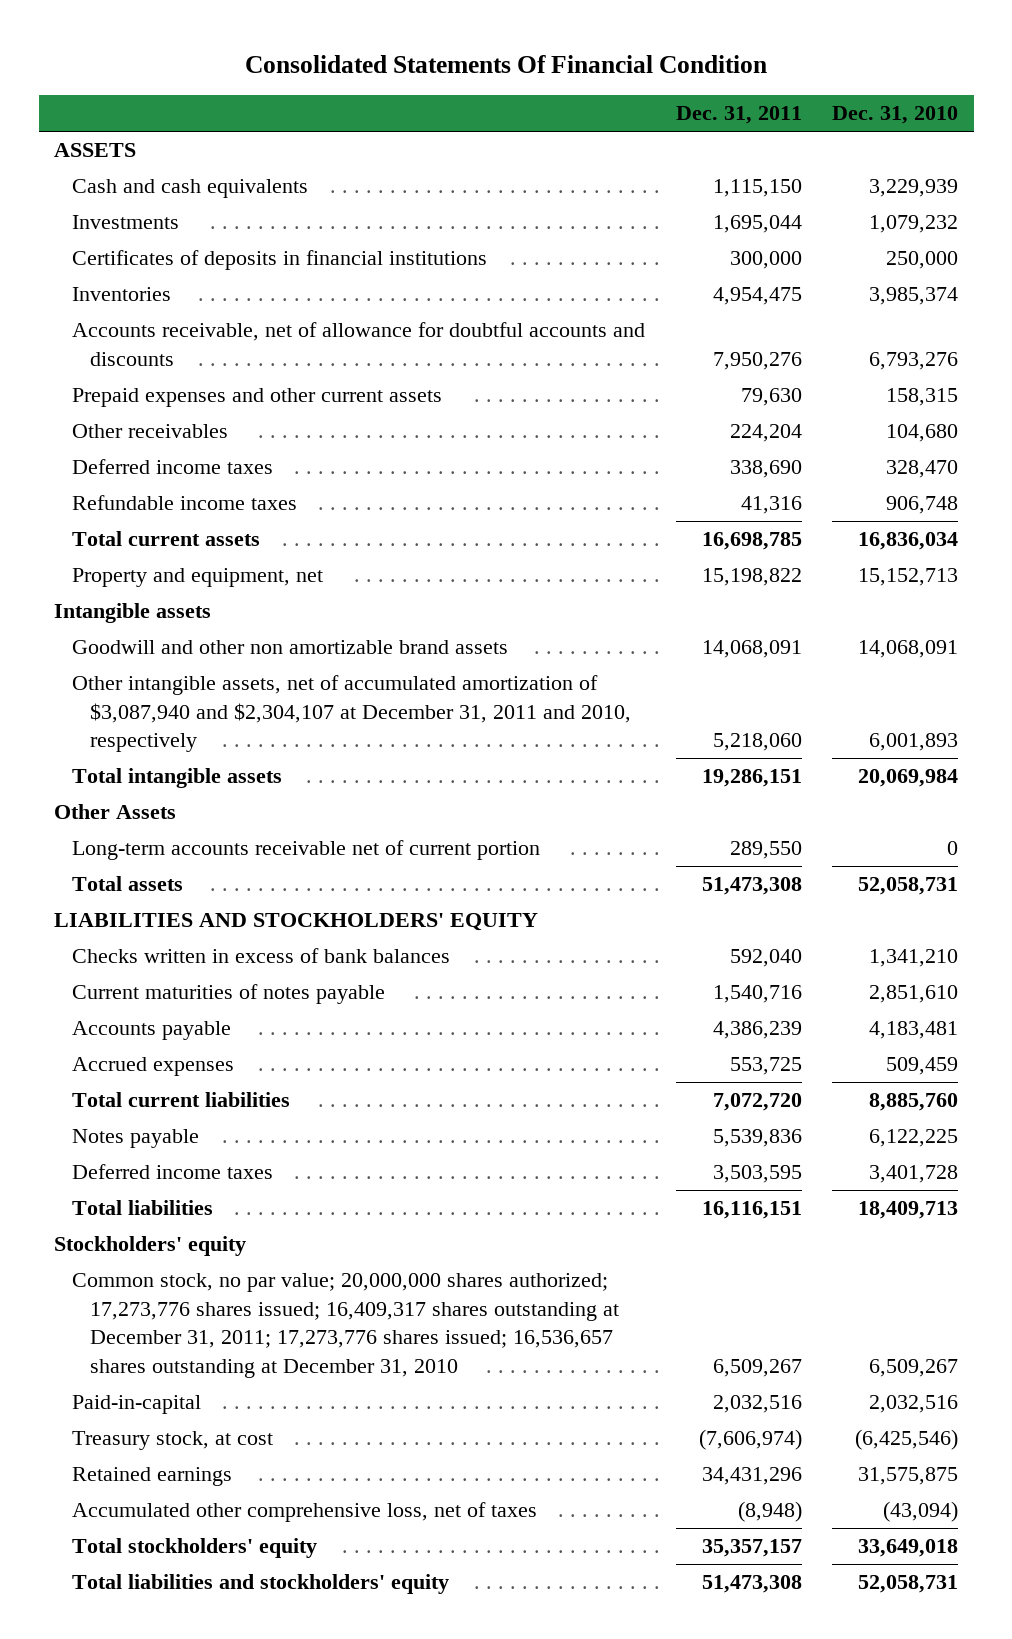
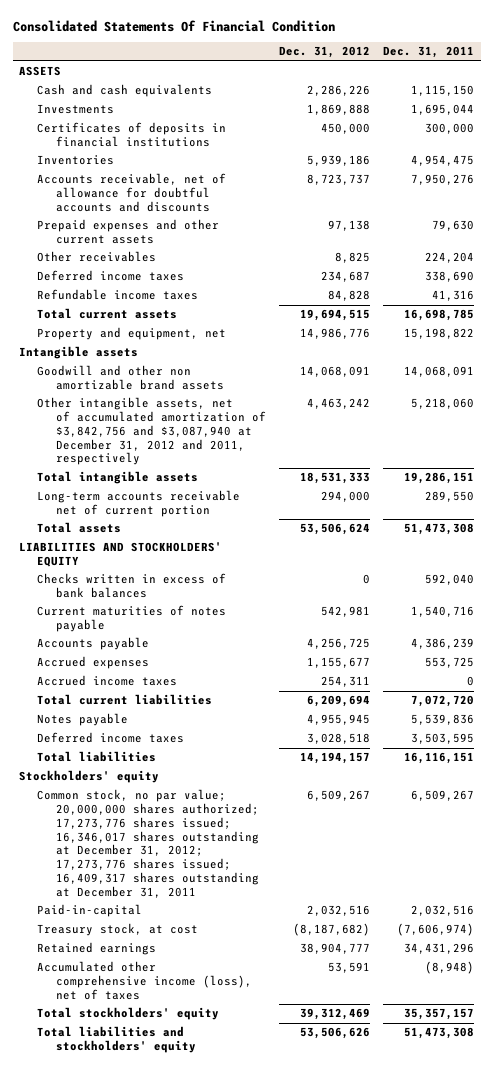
- | Dec. 31, 2011 | Dec. 31, 2010
+ | Dec. 31, 2012 | Dec. 31, 2011
- Other intangible assets, net of accumulated amortization of $3,087,940 and $2,304,107 at December 31, 2011 and 2010, respectively | 5,218,060 | 6,001,893
+ Other intangible assets, net of accumulated amortization of $3,842,756 and $3,087,940 at December 31, 2012 and 2011, respectively | 4,463,242 | 5,218,060
- Other Assets
+ Accrued income taxes | 254,311 | 0
- Common stock, no par value; 20,000,000 shares authorized; 17,273,776 shares issued; 16,409,317 shares outstanding at December 31, 2011; 17,273,776 shares issued; 16,536,657 shares outstanding at December 31, 2010 | 6,509,267 | 6,509,267
+ Common stock, no par value; 20,000,000 shares authorized; 17,273,776 shares issued; 16,346,017 shares outstanding at December 31, 2012; 17,273,776 shares issued; 16,409,317 shares outstanding at December 31, 2011 | 6,509,267 | 6,509,267
- Accumulated other comprehensive loss, net of taxes | (8,948) | (43,094)
+ Accumulated other comprehensive income (loss), net of taxes | 53,591 | (8,948)

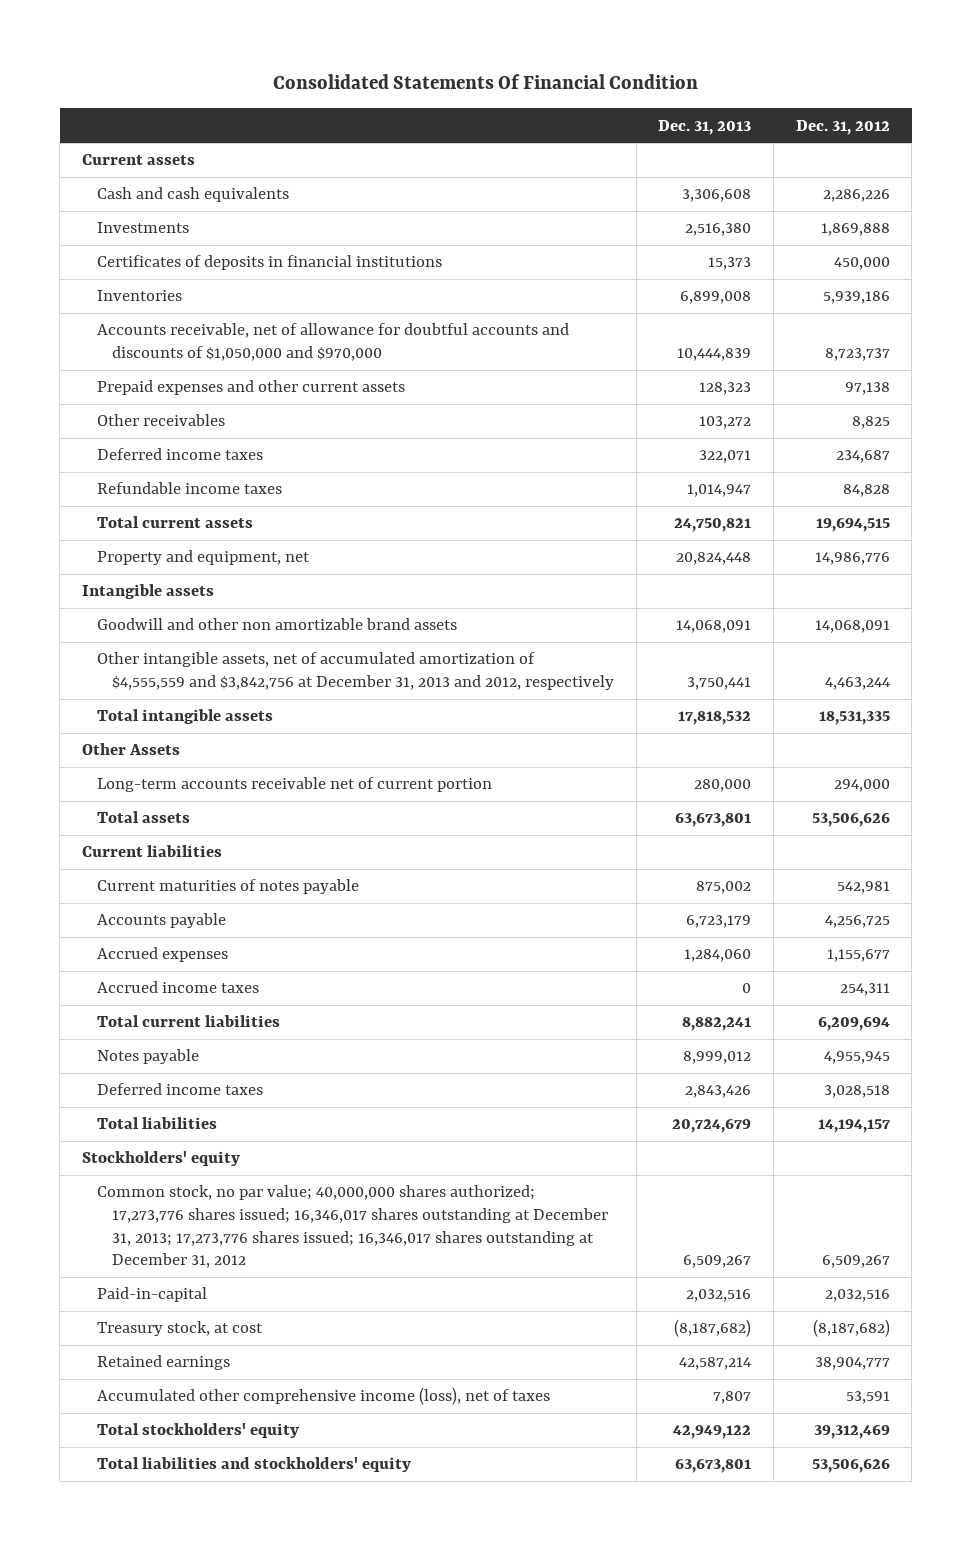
- | Dec. 31, 2012 | Dec. 31, 2011
+ | Dec. 31, 2013 | Dec. 31, 2012
- ASSETS
+ Current assets
- Accounts receivable, net of allowance for doubtful accounts and discounts | 8,723,737 | 7,950,276
+ Accounts receivable, net of allowance for doubtful accounts and discounts of $1,050,000 and $970,000 | 10,444,839 | 8,723,737
- Other intangible assets, net of accumulated amortization of $3,842,756 and $3,087,940 at December 31, 2012 and 2011, respectively | 4,463,242 | 5,218,060
- Total intangible assets | 18,531,333 | 19,286,151
+ Other intangible assets, net of accumulated amortization of $4,555,559 and $3,842,756 at December 31, 2013 and 2012, respectively | 3,750,441 | 4,463,244
+ Total intangible assets | 17,818,532 | 18,531,335
+ Other Assets
- Total assets | 53,506,624 | 51,473,308
- LIABILITIES AND STOCKHOLDERS' EQUITY
- Checks written in excess of bank balances | 0 | 592,040
+ Total assets | 63,673,801 | 53,506,626
+ Current liabilities
- Common stock, no par value; 20,000,000 shares authorized; 17,273,776 shares issued; 16,346,017 shares outstanding at December 31, 2012; 17,273,776 shares issued; 16,409,317 shares outstanding at December 31, 2011 | 6,509,267 | 6,509,267
+ Common stock, no par value; 40,000,000 shares authorized; 17,273,776 shares issued; 16,346,017 shares outstanding at December 31, 2013; 17,273,776 shares issued; 16,346,017 shares outstanding at December 31, 2012 | 6,509,267 | 6,509,267

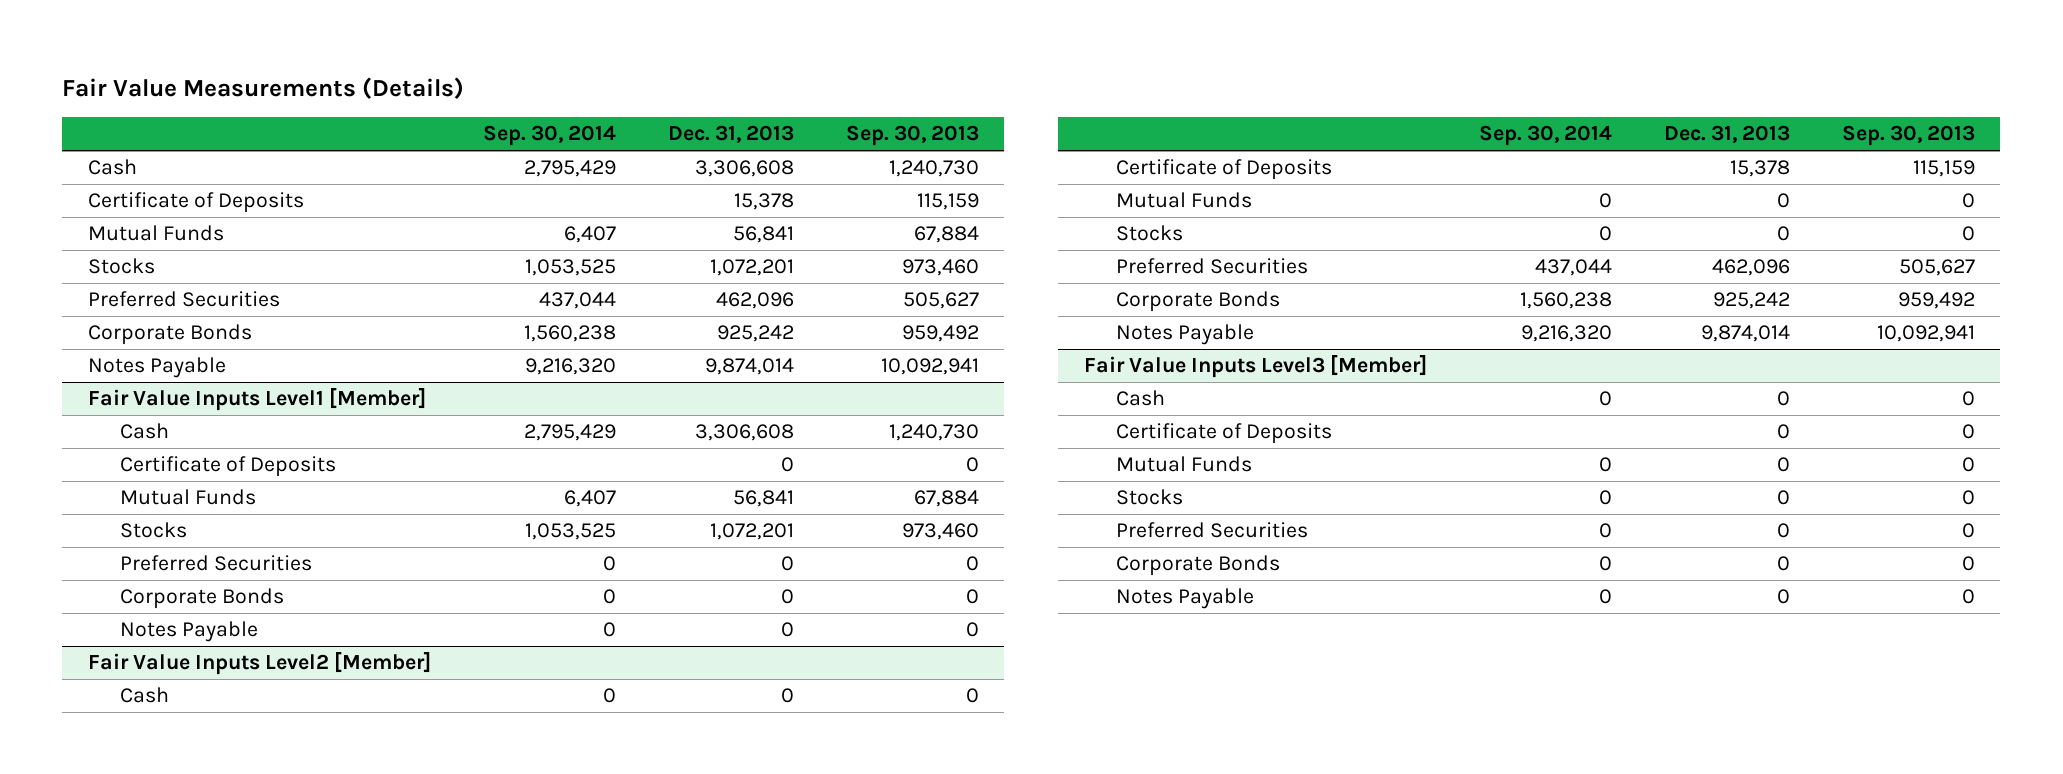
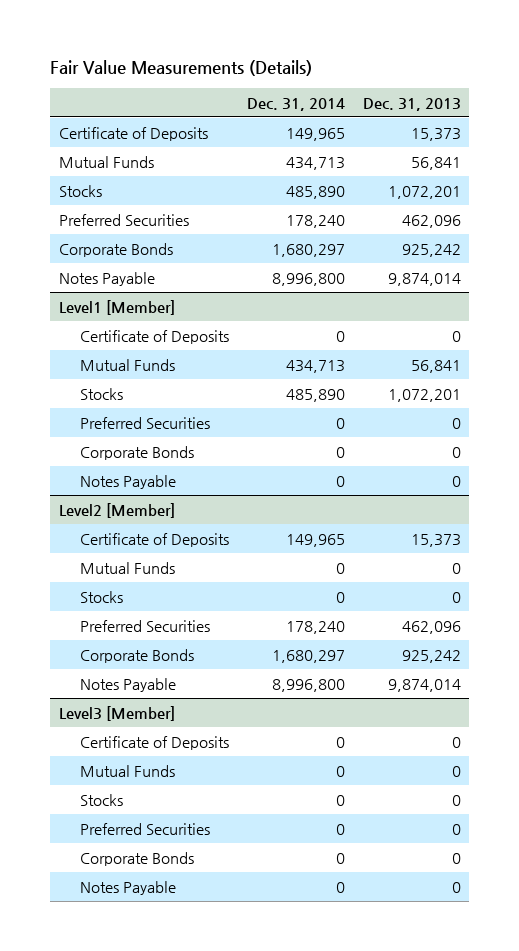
- | Sep. 30, 2014 | Dec. 31, 2013 | Sep. 30, 2013
+ | Dec. 31, 2014 | Dec. 31, 2013
- Cash | 2,795,429 | 3,306,608 | 1,240,730
- Certificate of Deposits | | 15,378 | 115,159
+ Certificate of Deposits | 149,965 | 15,373
- Fair Value Inputs Level1 [Member]
- Cash | 2,795,429 | 3,306,608 | 1,240,730
+ Level1 [Member]
- Fair Value Inputs Level2 [Member]
- Cash | 0 | 0 | 0
- Certificate of Deposits | | 15,378 | 115,159
+ Level2 [Member]
+ Certificate of Deposits | 149,965 | 15,373
- Fair Value Inputs Level3 [Member]
- Cash | 0 | 0 | 0
+ Level3 [Member]

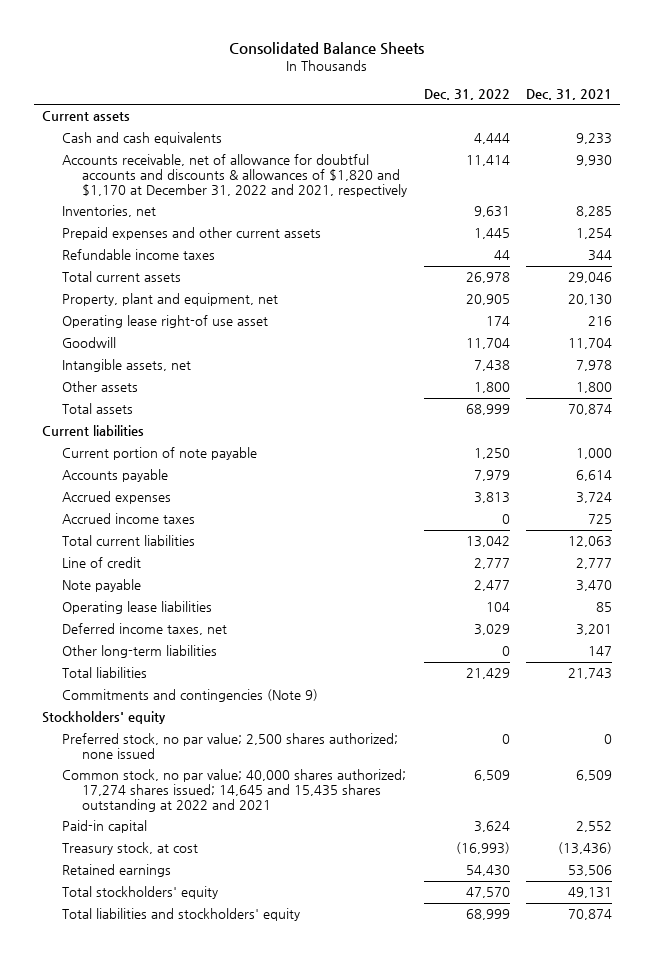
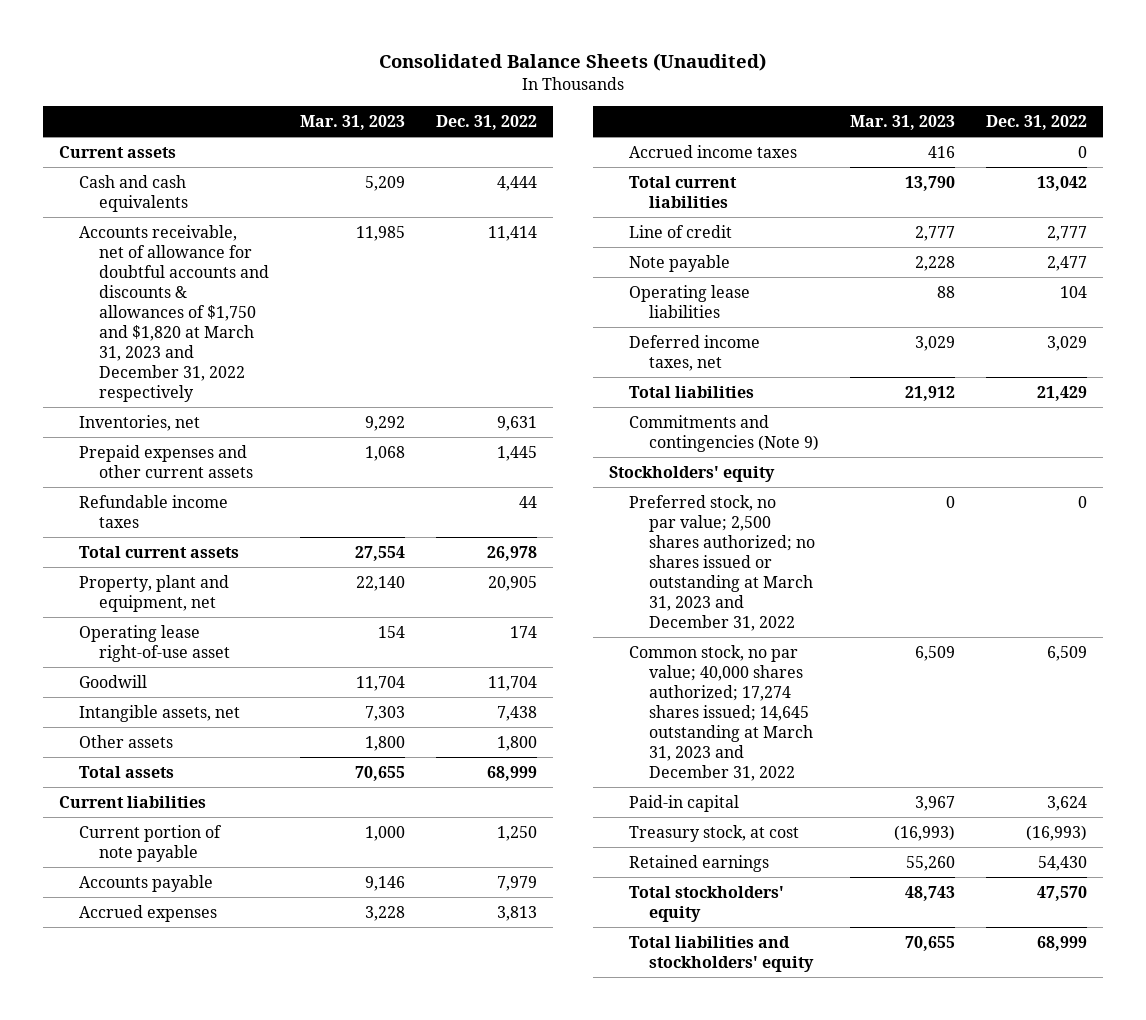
- Consolidated Balance Sheets
+ Consolidated Balance Sheets (Unaudited)
- | Dec. 31, 2022 | Dec. 31, 2021
+ | Mar. 31, 2023 | Dec. 31, 2022
- Accounts receivable, net of allowance for doubtful accounts and discounts & allowances of $1,820 and $1,170 at December 31, 2022 and 2021, respectively | 11,414 | 9,930
+ Accounts receivable, net of allowance for doubtful accounts and discounts & allowances of $1,750 and $1,820 at March 31, 2023 and December 31, 2022 respectively | 11,985 | 11,414
- Operating lease right-of use asset | 174 | 216
+ Operating lease right-of-use asset | 154 | 174
- Other long-term liabilities | 0 | 147
- Preferred stock, no par value; 2,500 shares authorized; none issued | 0 | 0
- Common stock, no par value; 40,000 shares authorized; 17,274 shares issued; 14,645 and 15,435 shares outstanding at 2022 and 2021 | 6,509 | 6,509
+ Preferred stock, no par value; 2,500 shares authorized; no shares issued or outstanding at March 31, 2023 and December 31, 2022 | 0 | 0
+ Common stock, no par value; 40,000 shares authorized; 17,274 shares issued; 14,645 outstanding at March 31, 2023 and December 31, 2022 | 6,509 | 6,509

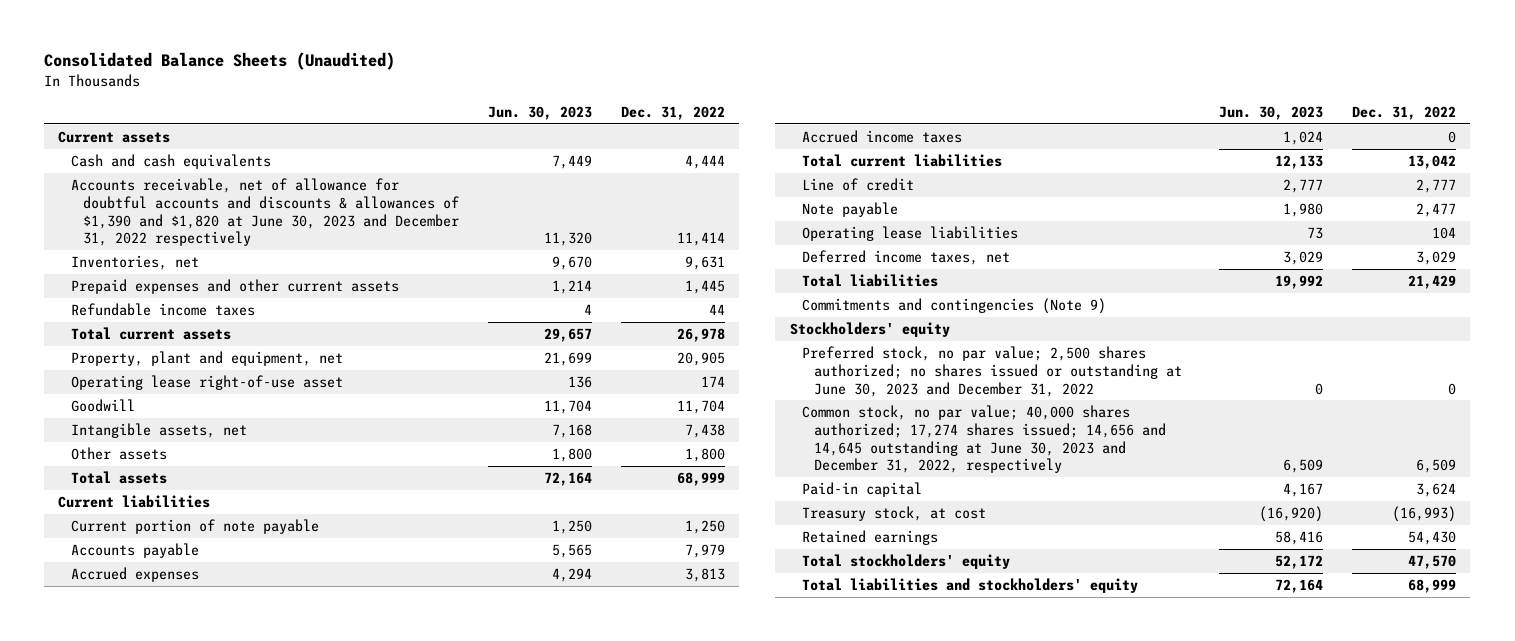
- | Mar. 31, 2023 | Dec. 31, 2022
+ | Jun. 30, 2023 | Dec. 31, 2022
- Accounts receivable, net of allowance for doubtful accounts and discounts & allowances of $1,750 and $1,820 at March 31, 2023 and December 31, 2022 respectively | 11,985 | 11,414
+ Accounts receivable, net of allowance for doubtful accounts and discounts & allowances of $1,390 and $1,820 at June 30, 2023 and December 31, 2022 respectively | 11,320 | 11,414
- Preferred stock, no par value; 2,500 shares authorized; no shares issued or outstanding at March 31, 2023 and December 31, 2022 | 0 | 0
- Common stock, no par value; 40,000 shares authorized; 17,274 shares issued; 14,645 outstanding at March 31, 2023 and December 31, 2022 | 6,509 | 6,509
+ Preferred stock, no par value; 2,500 shares authorized; no shares issued or outstanding at June 30, 2023 and December 31, 2022 | 0 | 0
+ Common stock, no par value; 40,000 shares authorized; 17,274 shares issued; 14,656 and 14,645 outstanding at June 30, 2023 and December 31, 2022, respectively | 6,509 | 6,509

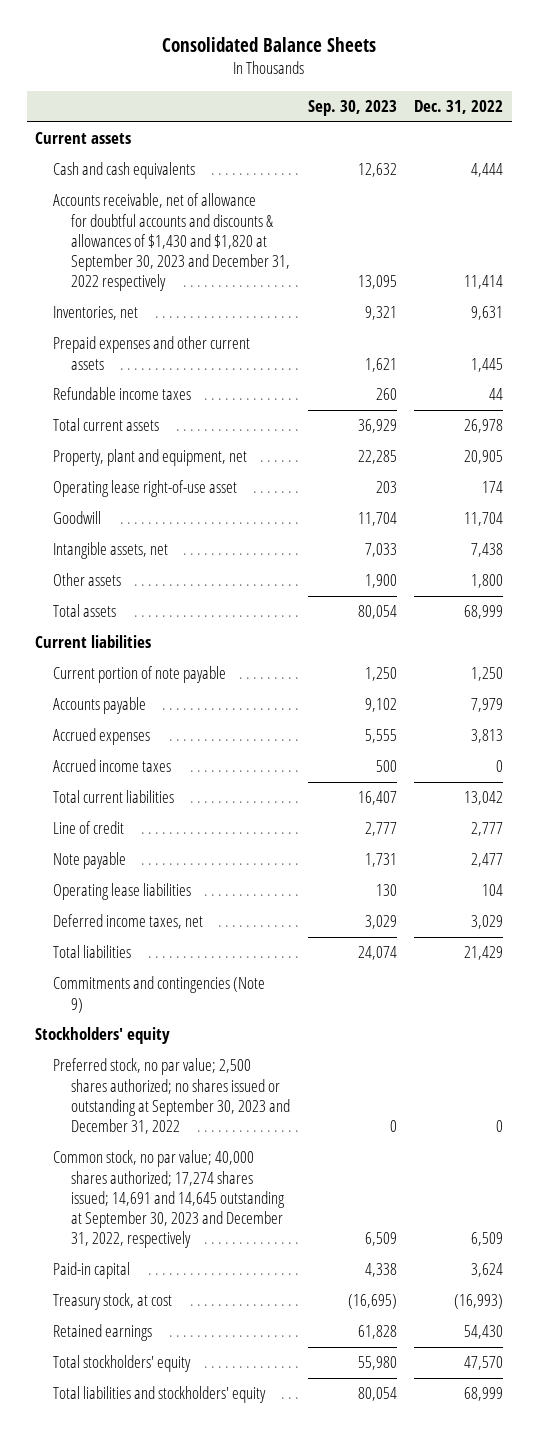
- Consolidated Balance Sheets (Unaudited)
+ Consolidated Balance Sheets
- | Jun. 30, 2023 | Dec. 31, 2022
+ | Sep. 30, 2023 | Dec. 31, 2022
- Accounts receivable, net of allowance for doubtful accounts and discounts & allowances of $1,390 and $1,820 at June 30, 2023 and December 31, 2022 respectively | 11,320 | 11,414
+ Accounts receivable, net of allowance for doubtful accounts and discounts & allowances of $1,430 and $1,820 at September 30, 2023 and December 31, 2022 respectively | 13,095 | 11,414
- Preferred stock, no par value; 2,500 shares authorized; no shares issued or outstanding at June 30, 2023 and December 31, 2022 | 0 | 0
- Common stock, no par value; 40,000 shares authorized; 17,274 shares issued; 14,656 and 14,645 outstanding at June 30, 2023 and December 31, 2022, respectively | 6,509 | 6,509
+ Preferred stock, no par value; 2,500 shares authorized; no shares issued or outstanding at September 30, 2023 and December 31, 2022 | 0 | 0
+ Common stock, no par value; 40,000 shares authorized; 17,274 shares issued; 14,691 and 14,645 outstanding at September 30, 2023 and December 31, 2022, respectively | 6,509 | 6,509

